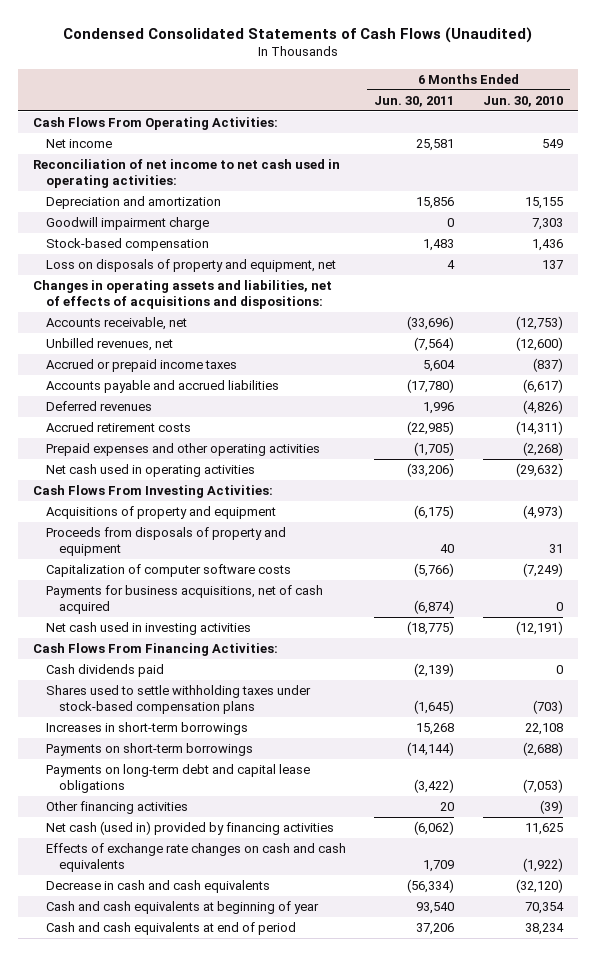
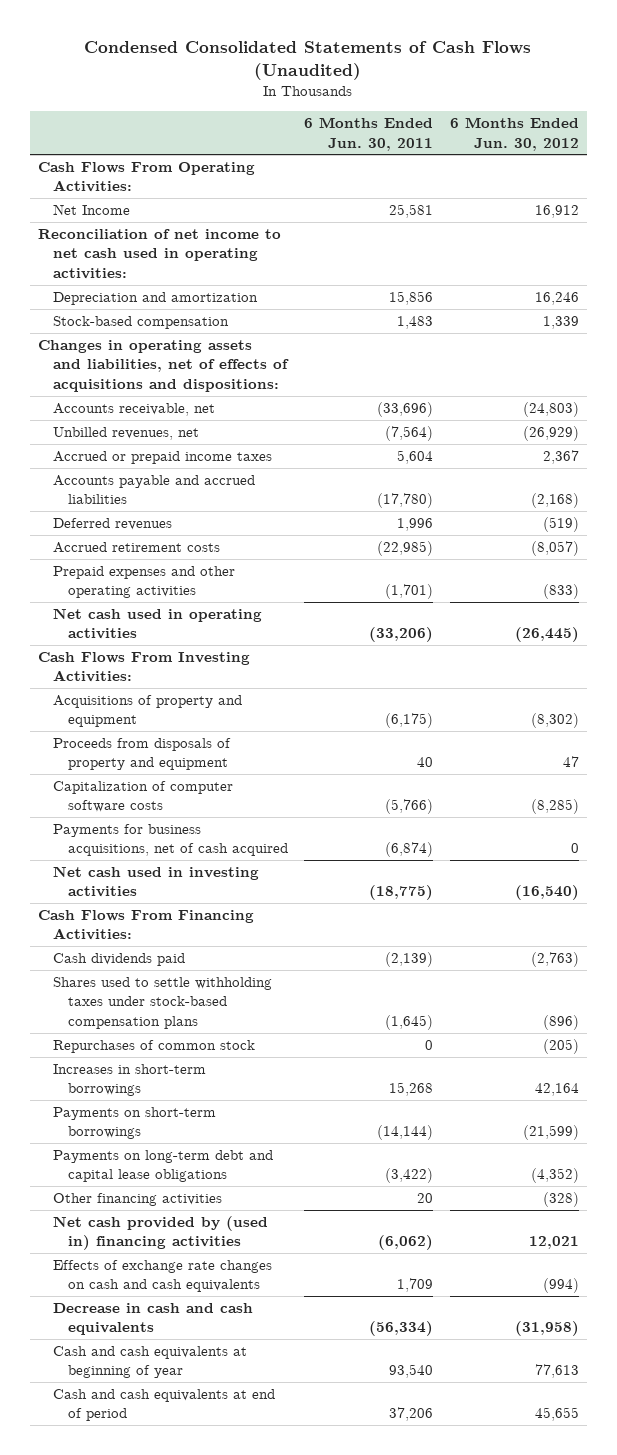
- | 6 Months Ended Jun. 30, 2011 | 6 Months Ended Jun. 30, 2010
+ | 6 Months Ended Jun. 30, 2011 | 6 Months Ended Jun. 30, 2012
- Net income | 25,581 | 549
+ Net Income | 25,581 | 16,912
- Goodwill impairment charge | 0 | 7,303
- Loss on disposals of property and equipment, net | 4 | 137
- Prepaid expenses and other operating activities | (1,705) | (2,268)
+ Prepaid expenses and other operating activities | (1,701) | (833)
+ Repurchases of common stock | 0 | (205)
- Net cash (used in) provided by financing activities | (6,062) | 11,625
+ Net cash provided by (used in) financing activities | (6,062) | 12,021

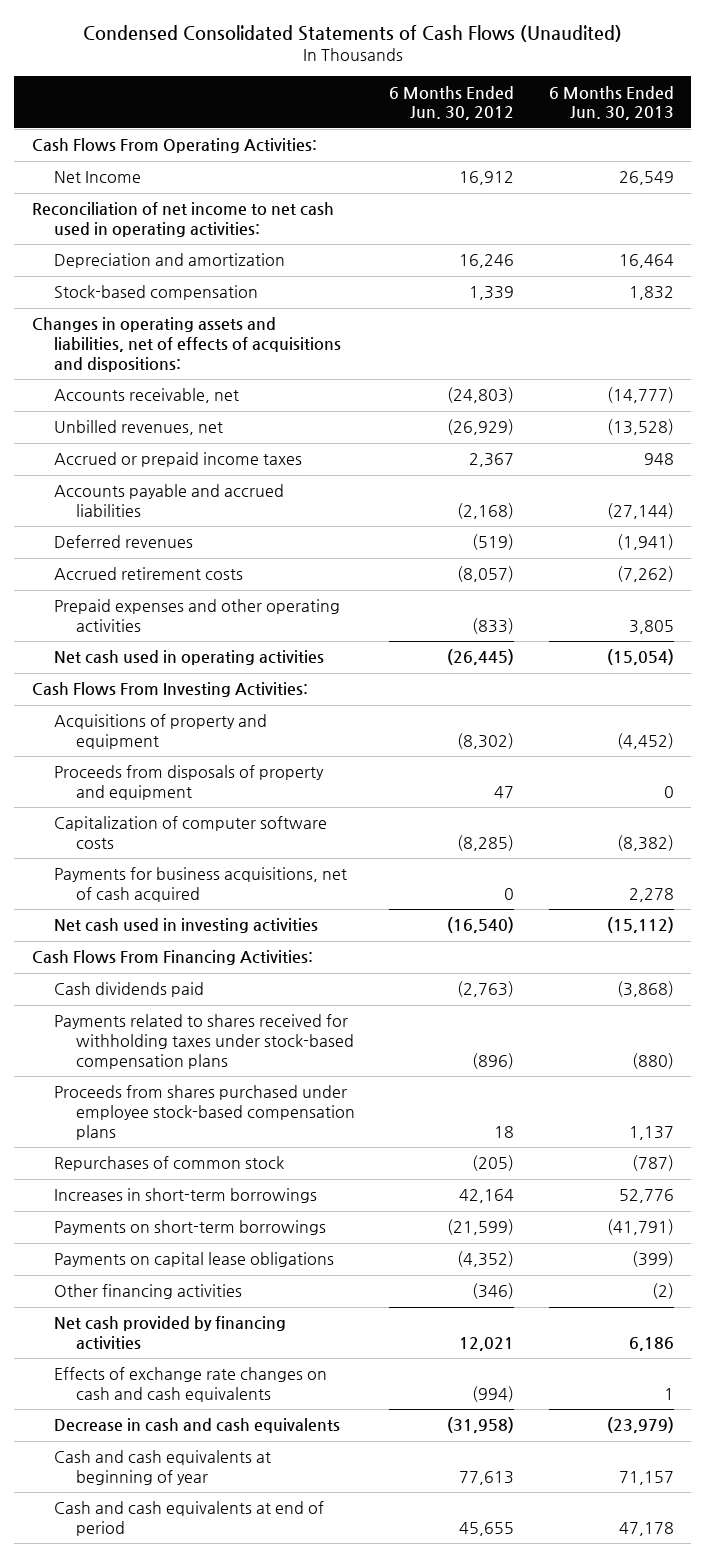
- | 6 Months Ended Jun. 30, 2011 | 6 Months Ended Jun. 30, 2012
+ | 6 Months Ended Jun. 30, 2012 | 6 Months Ended Jun. 30, 2013
- Shares used to settle withholding taxes under stock-based compensation plans | (1,645) | (896)
+ Payments related to shares received for withholding taxes under stock-based compensation plans | (896) | (880)
+ Proceeds from shares purchased under employee stock-based compensation plans | 18 | 1,137
- Payments on long-term debt and capital lease obligations | (3,422) | (4,352)
- Other financing activities | 20 | (328)
- Net cash provided by (used in) financing activities | (6,062) | 12,021
+ Payments on capital lease obligations | (4,352) | (399)
+ Other financing activities | (346) | (2)
+ Net cash provided by financing activities | 12,021 | 6,186

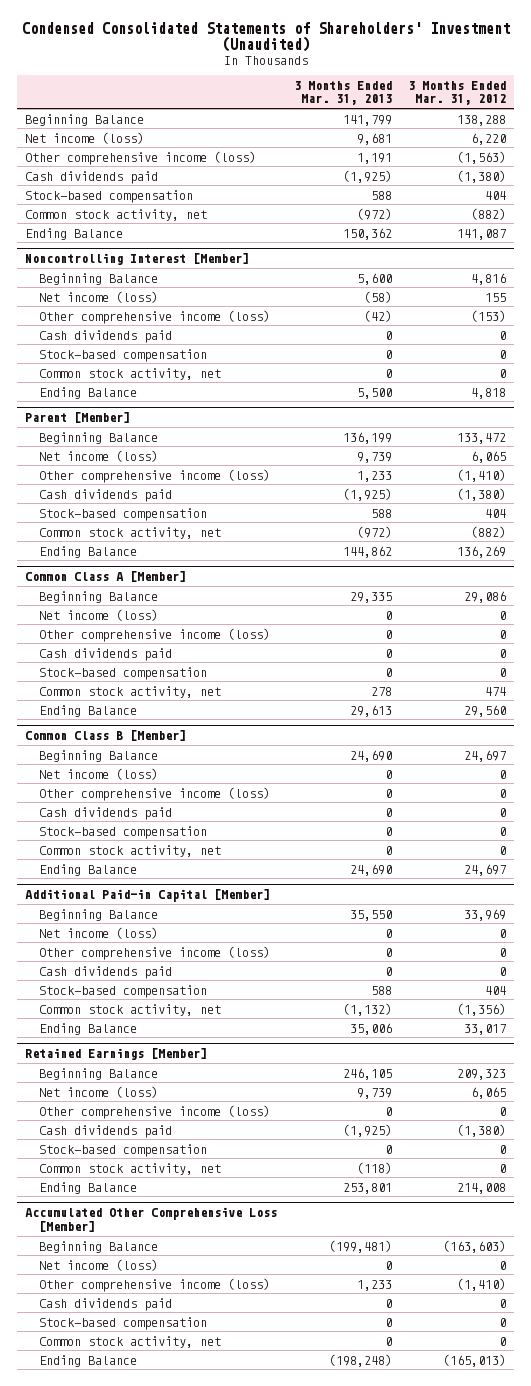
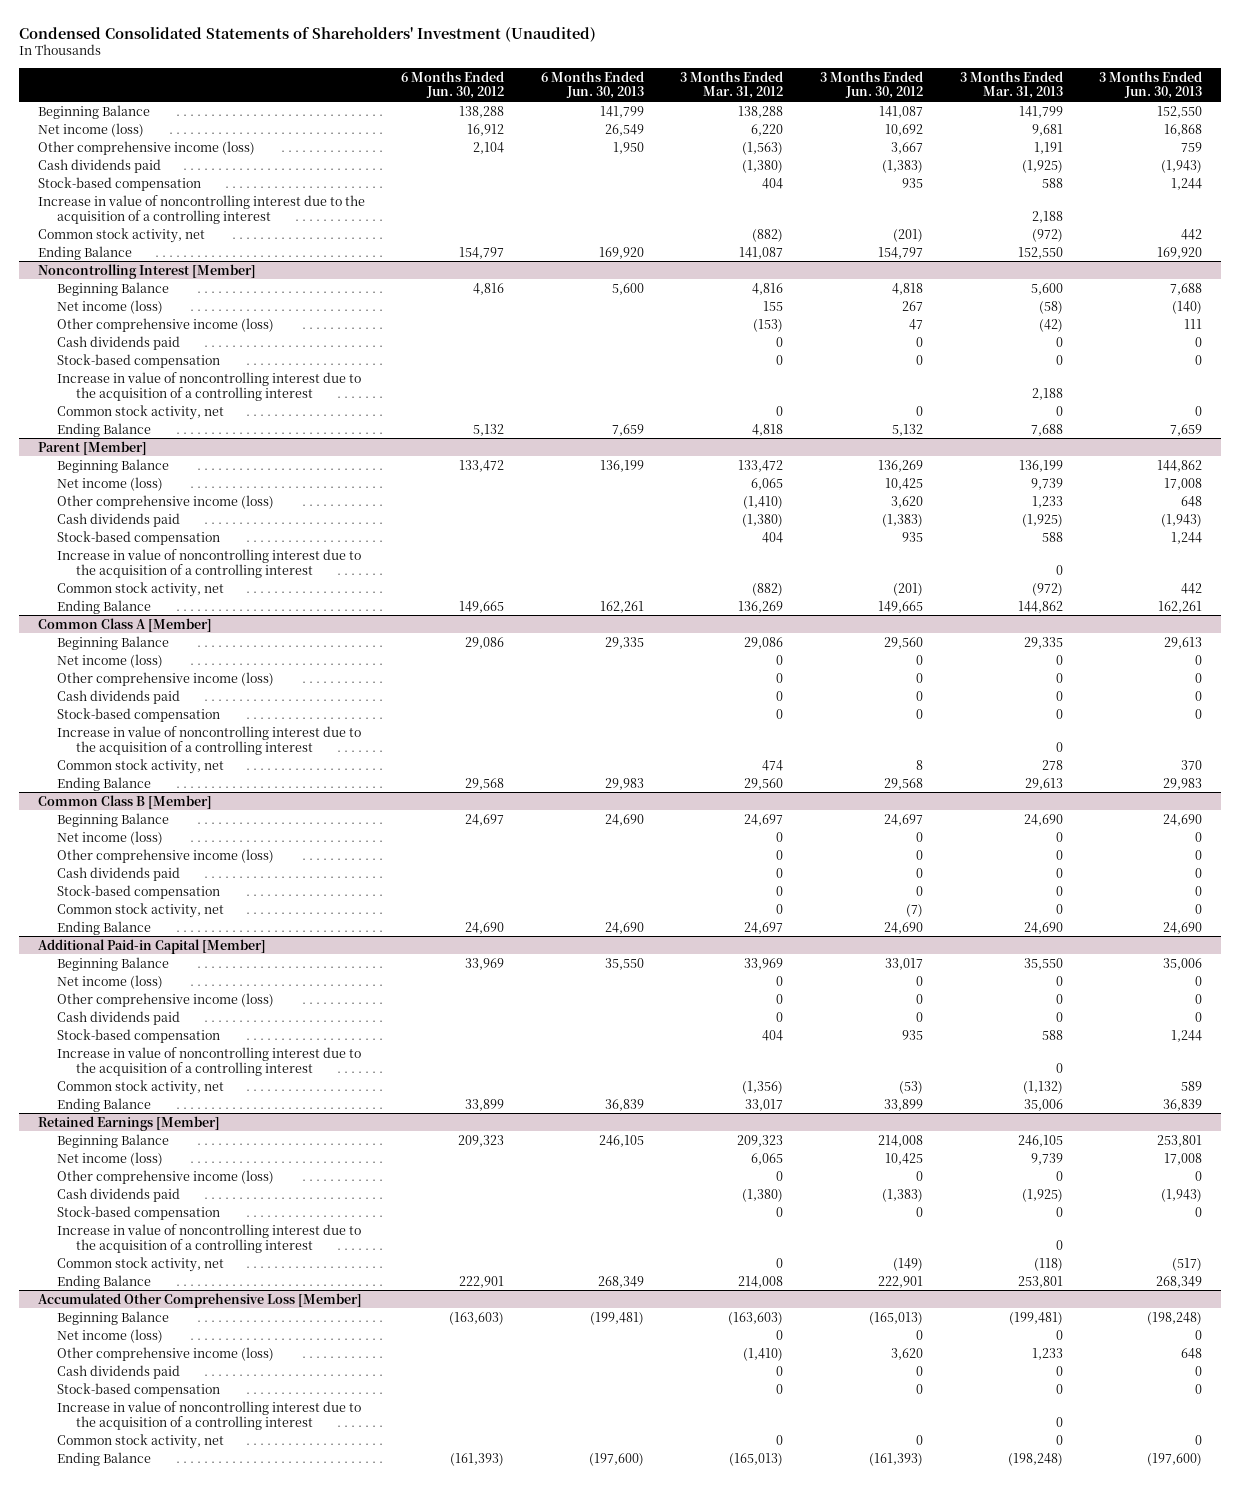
- | 3 Months Ended Mar. 31, 2013 | 3 Months Ended Mar. 31, 2012
+ | 6 Months Ended Jun. 30, 2012 | 6 Months Ended Jun. 30, 2013 | 3 Months Ended Mar. 31, 2012 | 3 Months Ended Jun. 30, 2012 | 3 Months Ended Mar. 31, 2013 | 3 Months Ended Jun. 30, 2013
+ Increase in value of noncontrolling interest due to the acquisition of a controlling interest | | | | | 2,188 |
- Ending Balance | 150,362 | 141,087
+ Ending Balance | 154,797 | 169,920 | 141,087 | 154,797 | 152,550 | 169,920
@ Noncontrolling Interest [Member]
+ Increase in value of noncontrolling interest due to the acquisition of a controlling interest | | | | | 2,188 |
- Ending Balance | 5,500 | 4,818
+ Ending Balance | 5,132 | 7,659 | 4,818 | 5,132 | 7,688 | 7,659
@ Parent [Member]
+ Increase in value of noncontrolling interest due to the acquisition of a controlling interest | | | | | 0 |
@ Common Class A [Member]
+ Increase in value of noncontrolling interest due to the acquisition of a controlling interest | | | | | 0 |
@ Additional Paid-in Capital [Member]
+ Increase in value of noncontrolling interest due to the acquisition of a controlling interest | | | | | 0 |
@ Retained Earnings [Member]
+ Increase in value of noncontrolling interest due to the acquisition of a controlling interest | | | | | 0 |
@ Accumulated Other Comprehensive Loss [Member]
+ Increase in value of noncontrolling interest due to the acquisition of a controlling interest | | | | | 0 |

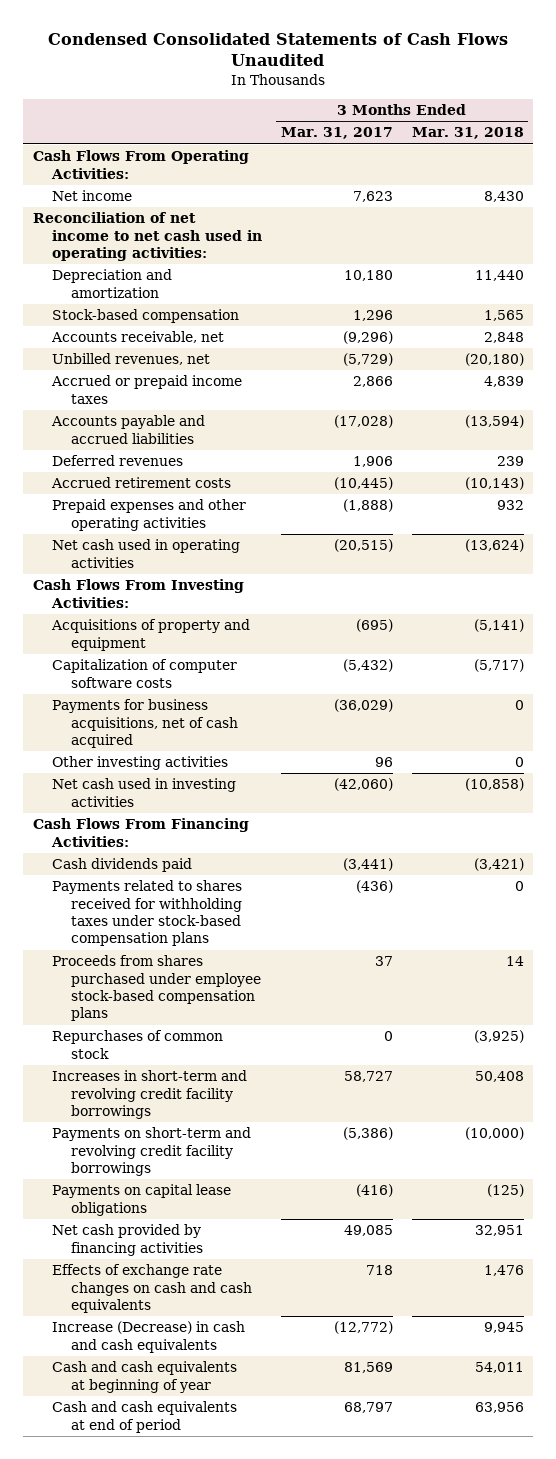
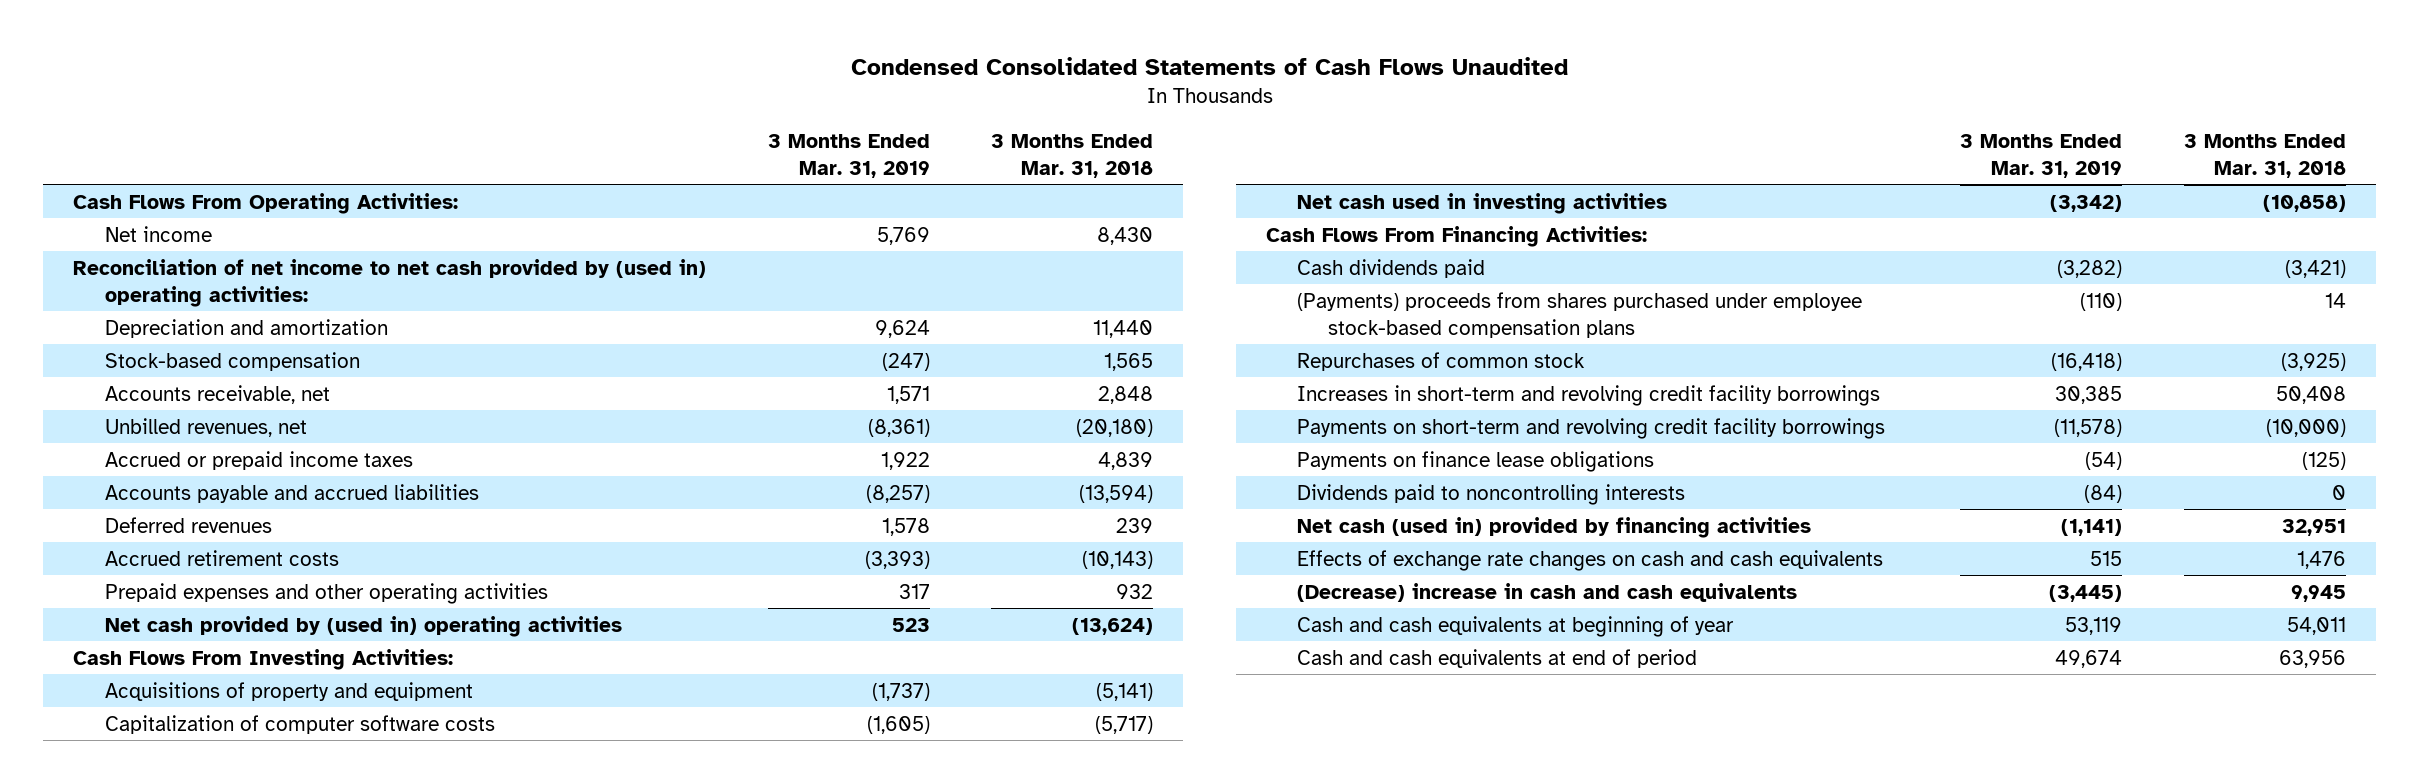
- | 3 Months Ended Mar. 31, 2017 | 3 Months Ended Mar. 31, 2018
+ | 3 Months Ended Mar. 31, 2019 | 3 Months Ended Mar. 31, 2018
- Reconciliation of net income to net cash used in operating activities:
+ Reconciliation of net income to net cash provided by (used in) operating activities:
- Net cash used in operating activities | (20,515) | (13,624)
+ Net cash provided by (used in) operating activities | 523 | (13,624)
- Payments for business acquisitions, net of cash acquired | (36,029) | 0
- Other investing activities | 96 | 0
- Payments related to shares received for withholding taxes under stock-based compensation plans | (436) | 0
- Proceeds from shares purchased under employee stock-based compensation plans | 37 | 14
+ (Payments) proceeds from shares purchased under employee stock-based compensation plans | (110) | 14
- Payments on capital lease obligations | (416) | (125)
- Net cash provided by financing activities | 49,085 | 32,951
+ Payments on finance lease obligations | (54) | (125)
+ Dividends paid to noncontrolling interests | (84) | 0
+ Net cash (used in) provided by financing activities | (1,141) | 32,951
- Increase (Decrease) in cash and cash equivalents | (12,772) | 9,945
+ (Decrease) increase in cash and cash equivalents | (3,445) | 9,945

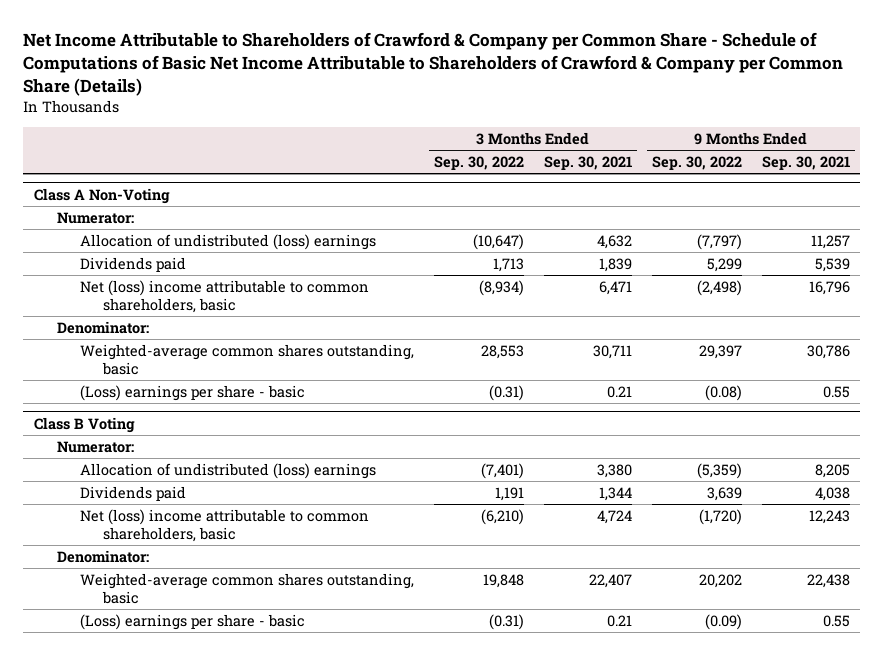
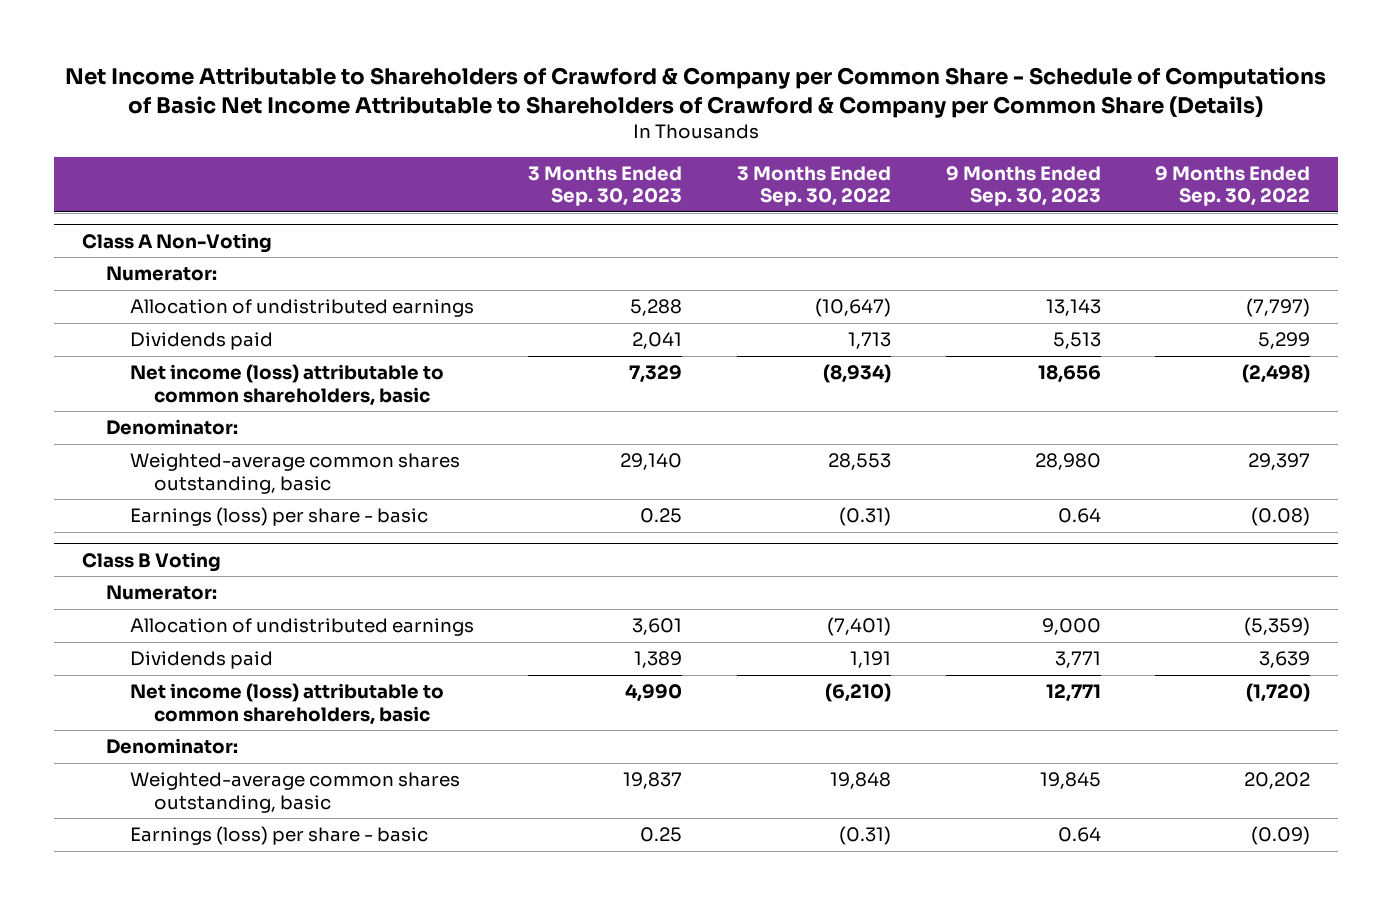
- | 3 Months Ended Sep. 30, 2022 | 3 Months Ended Sep. 30, 2021 | 9 Months Ended Sep. 30, 2022 | 9 Months Ended Sep. 30, 2021
+ | 3 Months Ended Sep. 30, 2023 | 3 Months Ended Sep. 30, 2022 | 9 Months Ended Sep. 30, 2023 | 9 Months Ended Sep. 30, 2022
@ Class A Non-Voting
- Allocation of undistributed (loss) earnings | (10,647) | 4,632 | (7,797) | 11,257
+ Allocation of undistributed earnings | 5,288 | (10,647) | 13,143 | (7,797)
- Net (loss) income attributable to common shareholders, basic | (8,934) | 6,471 | (2,498) | 16,796
+ Net income (loss) attributable to common shareholders, basic | 7,329 | (8,934) | 18,656 | (2,498)
- (Loss) earnings per share - basic | (0.31) | 0.21 | (0.08) | 0.55
+ Earnings (loss) per share - basic | 0.25 | (0.31) | 0.64 | (0.08)
@ Class B Voting
- Allocation of undistributed (loss) earnings | (7,401) | 3,380 | (5,359) | 8,205
+ Allocation of undistributed earnings | 3,601 | (7,401) | 9,000 | (5,359)
- Net (loss) income attributable to common shareholders, basic | (6,210) | 4,724 | (1,720) | 12,243
+ Net income (loss) attributable to common shareholders, basic | 4,990 | (6,210) | 12,771 | (1,720)
- (Loss) earnings per share - basic | (0.31) | 0.21 | (0.09) | 0.55
+ Earnings (loss) per share - basic | 0.25 | (0.31) | 0.64 | (0.09)

